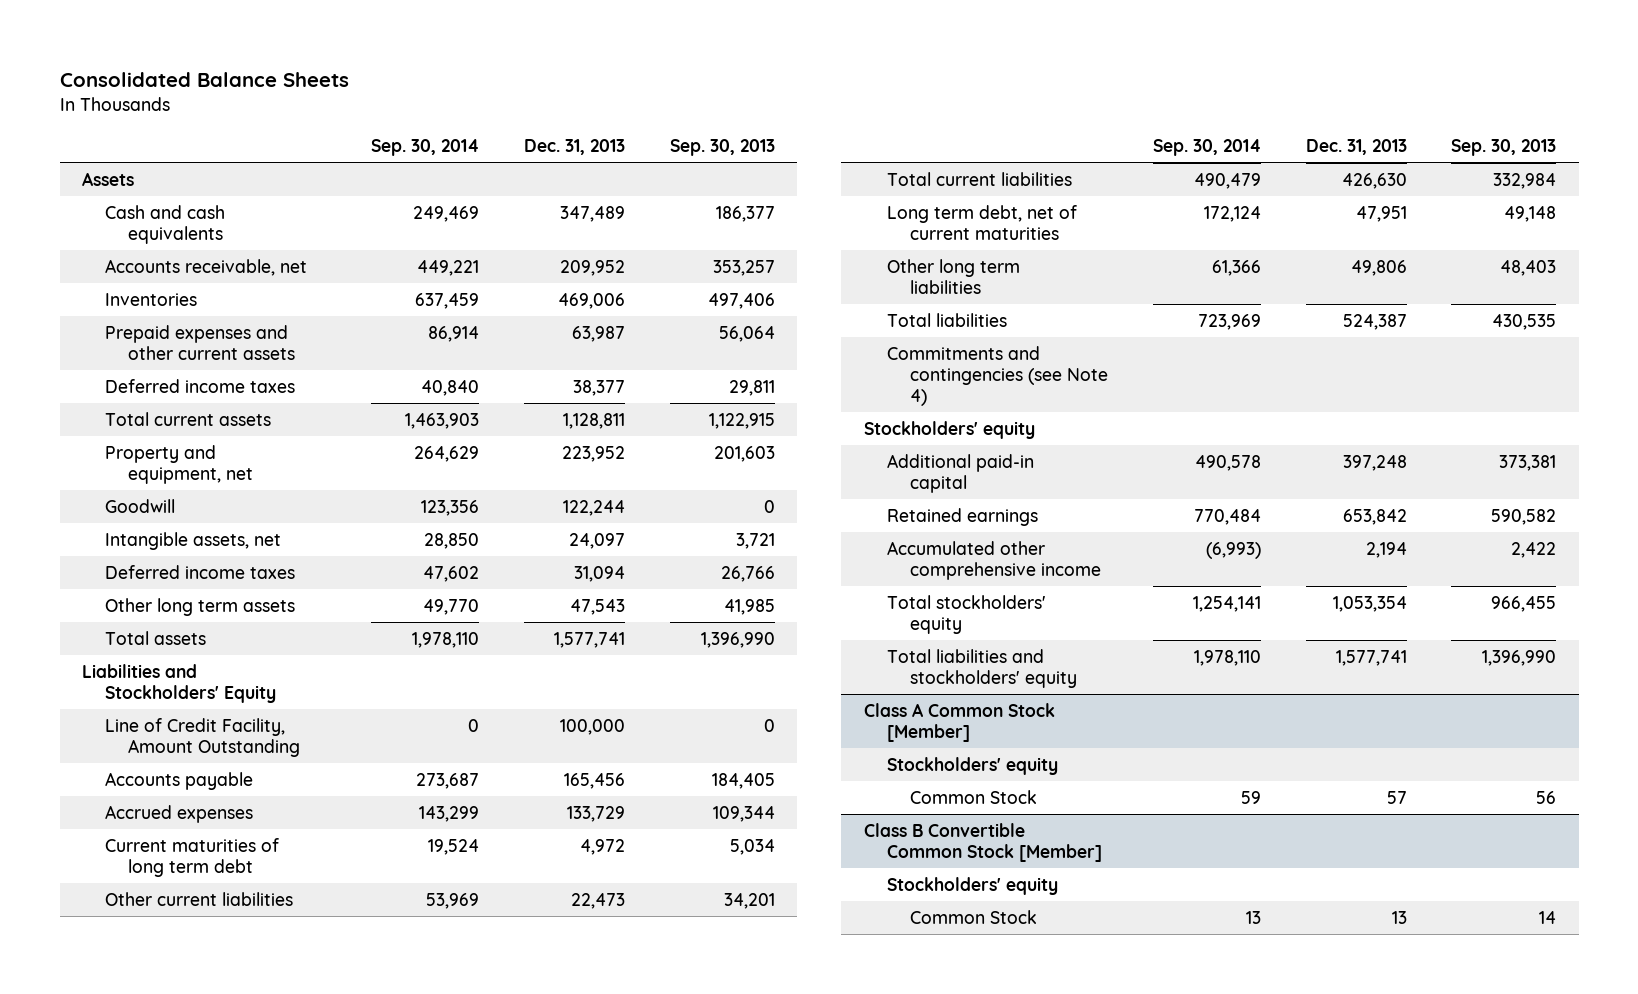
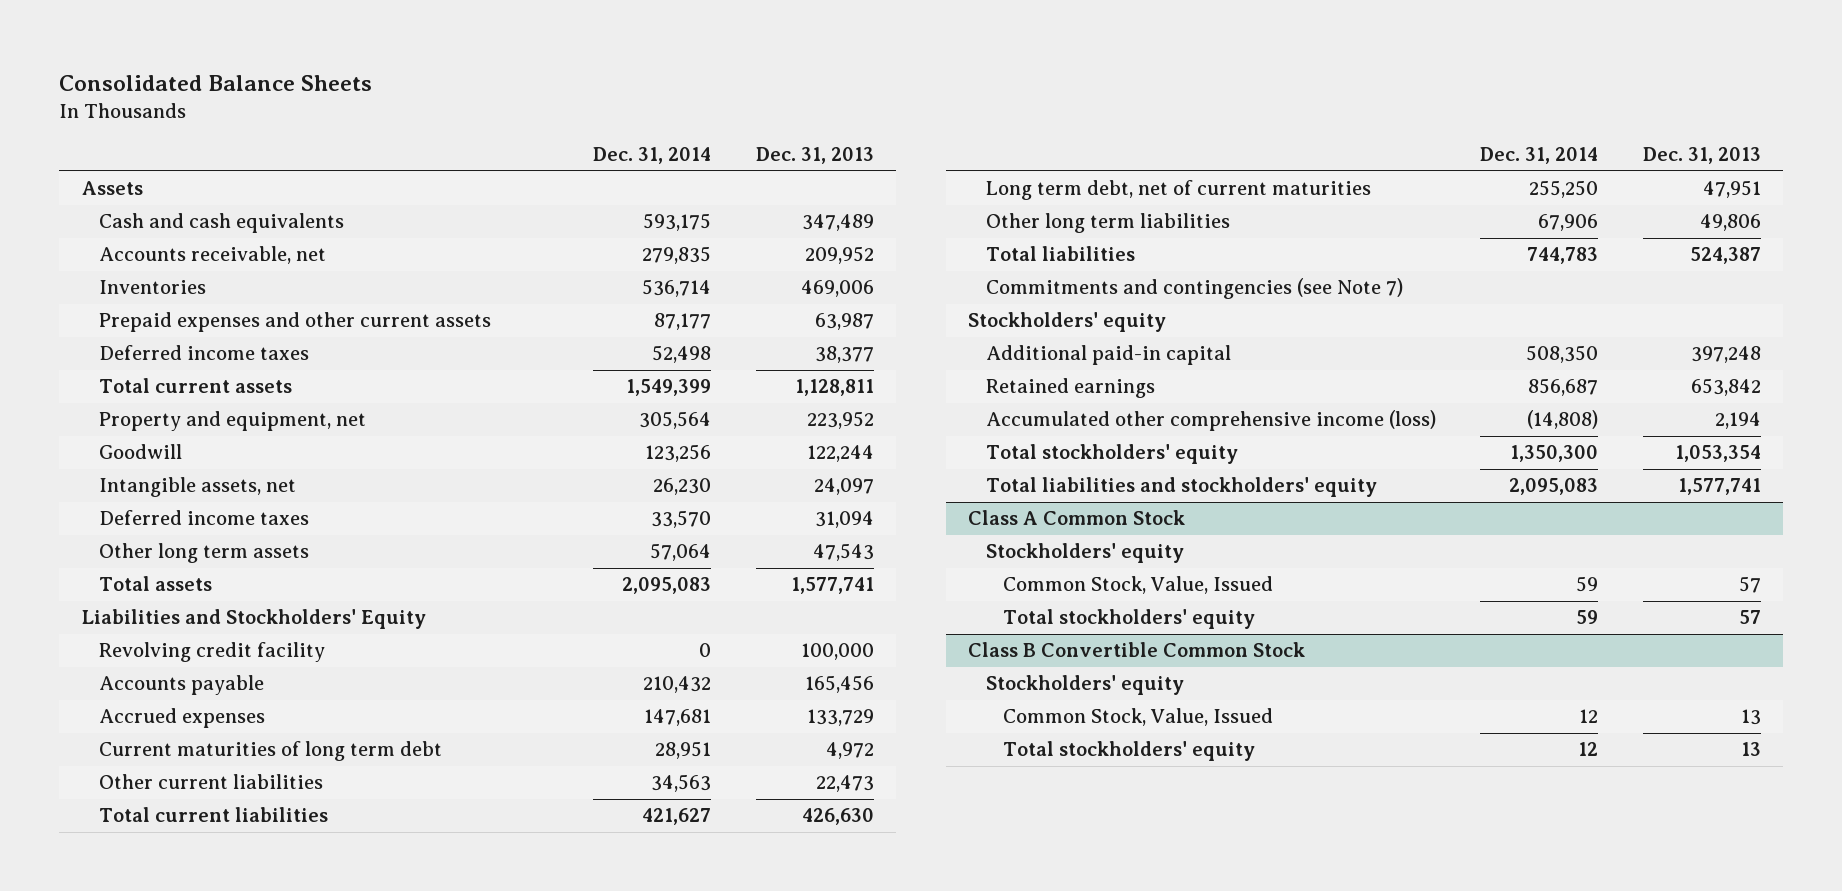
- | Sep. 30, 2014 | Dec. 31, 2013 | Sep. 30, 2013
+ | Dec. 31, 2014 | Dec. 31, 2013
- Line of Credit Facility, Amount Outstanding | 0 | 100,000 | 0
+ Revolving credit facility | 0 | 100,000
- Commitments and contingencies (see Note 4)
+ Commitments and contingencies (see Note 7)
- Accumulated other comprehensive income | (6,993) | 2,194 | 2,422
+ Accumulated other comprehensive income (loss) | (14,808) | 2,194
- Class A Common Stock [Member]
+ Class A Common Stock
- Common Stock | 59 | 57 | 56
- Class B Convertible Common Stock [Member]
+ Common Stock, Value, Issued | 59 | 57
+ Total stockholders' equity | 59 | 57
+ Class B Convertible Common Stock
- Common Stock | 13 | 13 | 14
+ Common Stock, Value, Issued | 12 | 13
+ Total stockholders' equity | 12 | 13

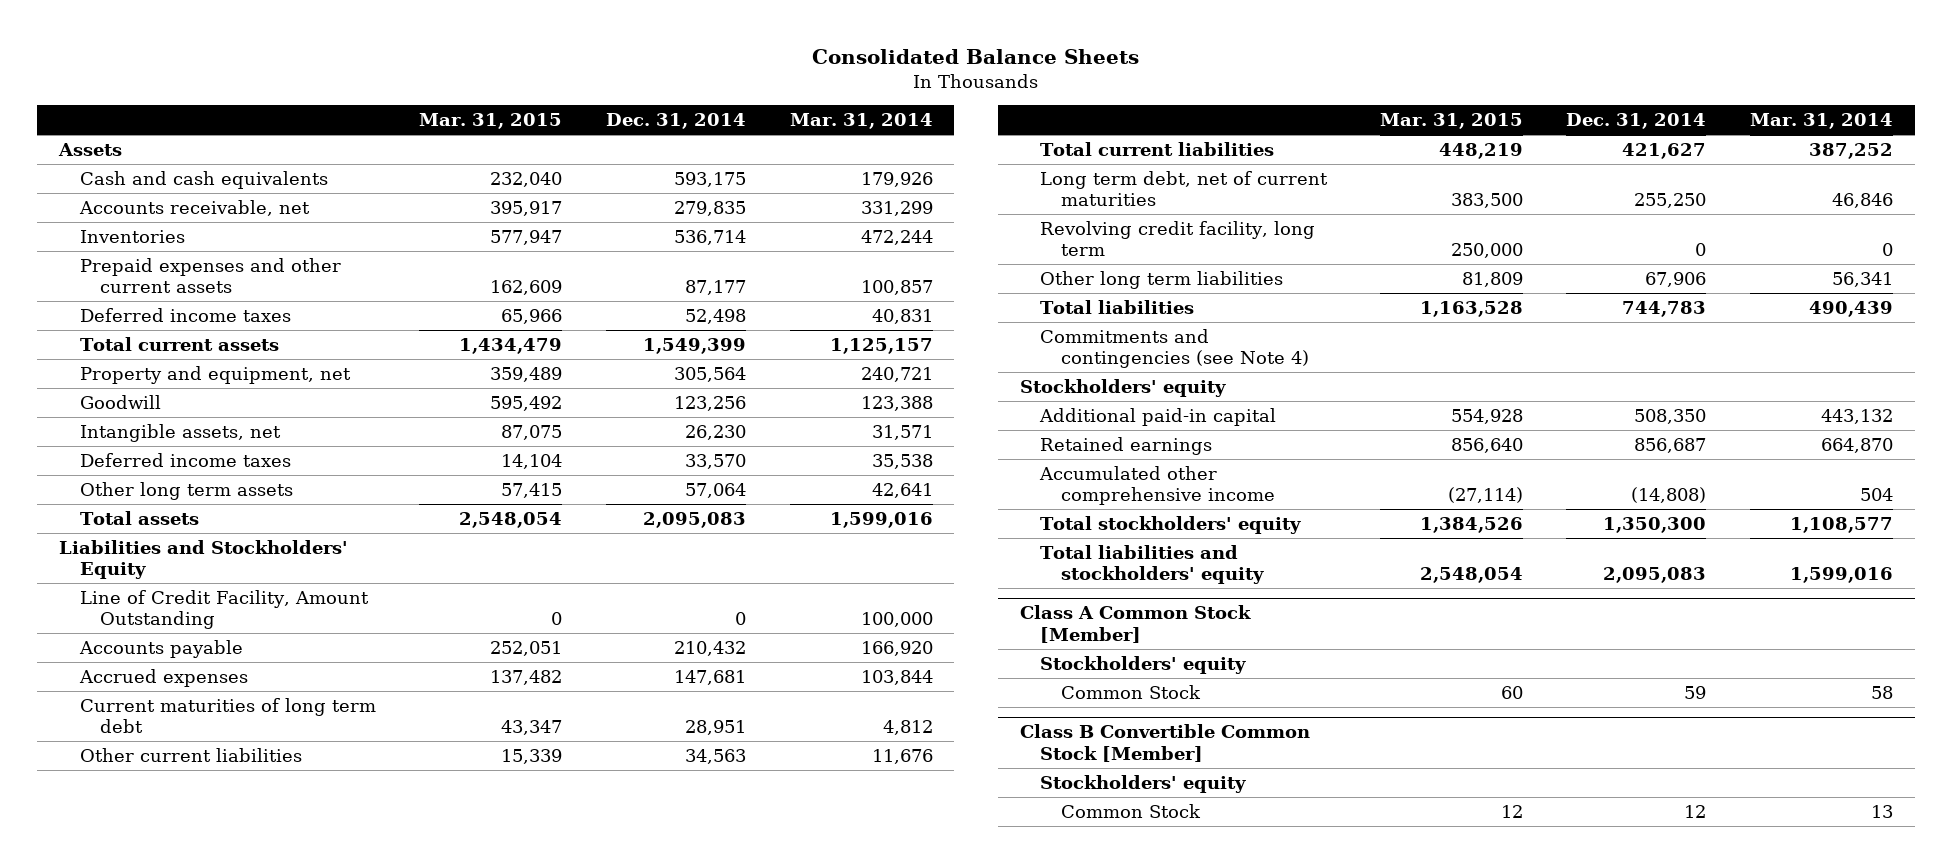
- | Dec. 31, 2014 | Dec. 31, 2013
+ | Mar. 31, 2015 | Dec. 31, 2014 | Mar. 31, 2014
- Revolving credit facility | 0 | 100,000
+ Line of Credit Facility, Amount Outstanding | 0 | 0 | 100,000
+ Revolving credit facility, long term | 250,000 | 0 | 0
- Commitments and contingencies (see Note 7)
+ Commitments and contingencies (see Note 4)
- Accumulated other comprehensive income (loss) | (14,808) | 2,194
+ Accumulated other comprehensive income | (27,114) | (14,808) | 504
- Class A Common Stock
+ Class A Common Stock [Member]
- Common Stock, Value, Issued | 59 | 57
- Total stockholders' equity | 59 | 57
- Class B Convertible Common Stock
+ Common Stock | 60 | 59 | 58
+ Class B Convertible Common Stock [Member]
- Common Stock, Value, Issued | 12 | 13
- Total stockholders' equity | 12 | 13
+ Common Stock | 12 | 12 | 13

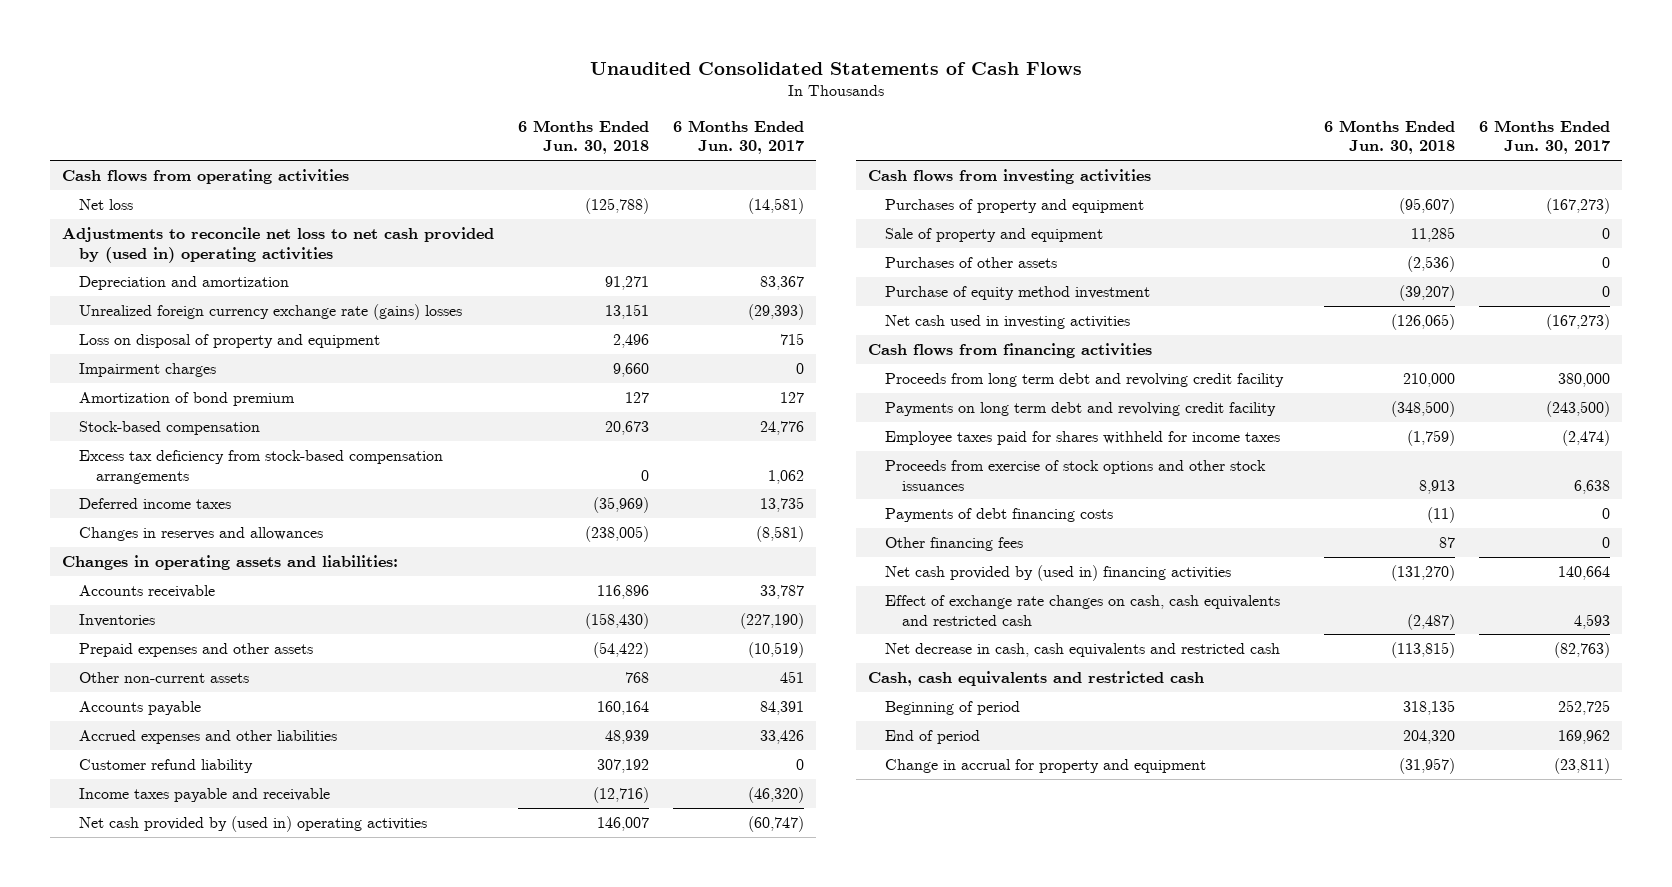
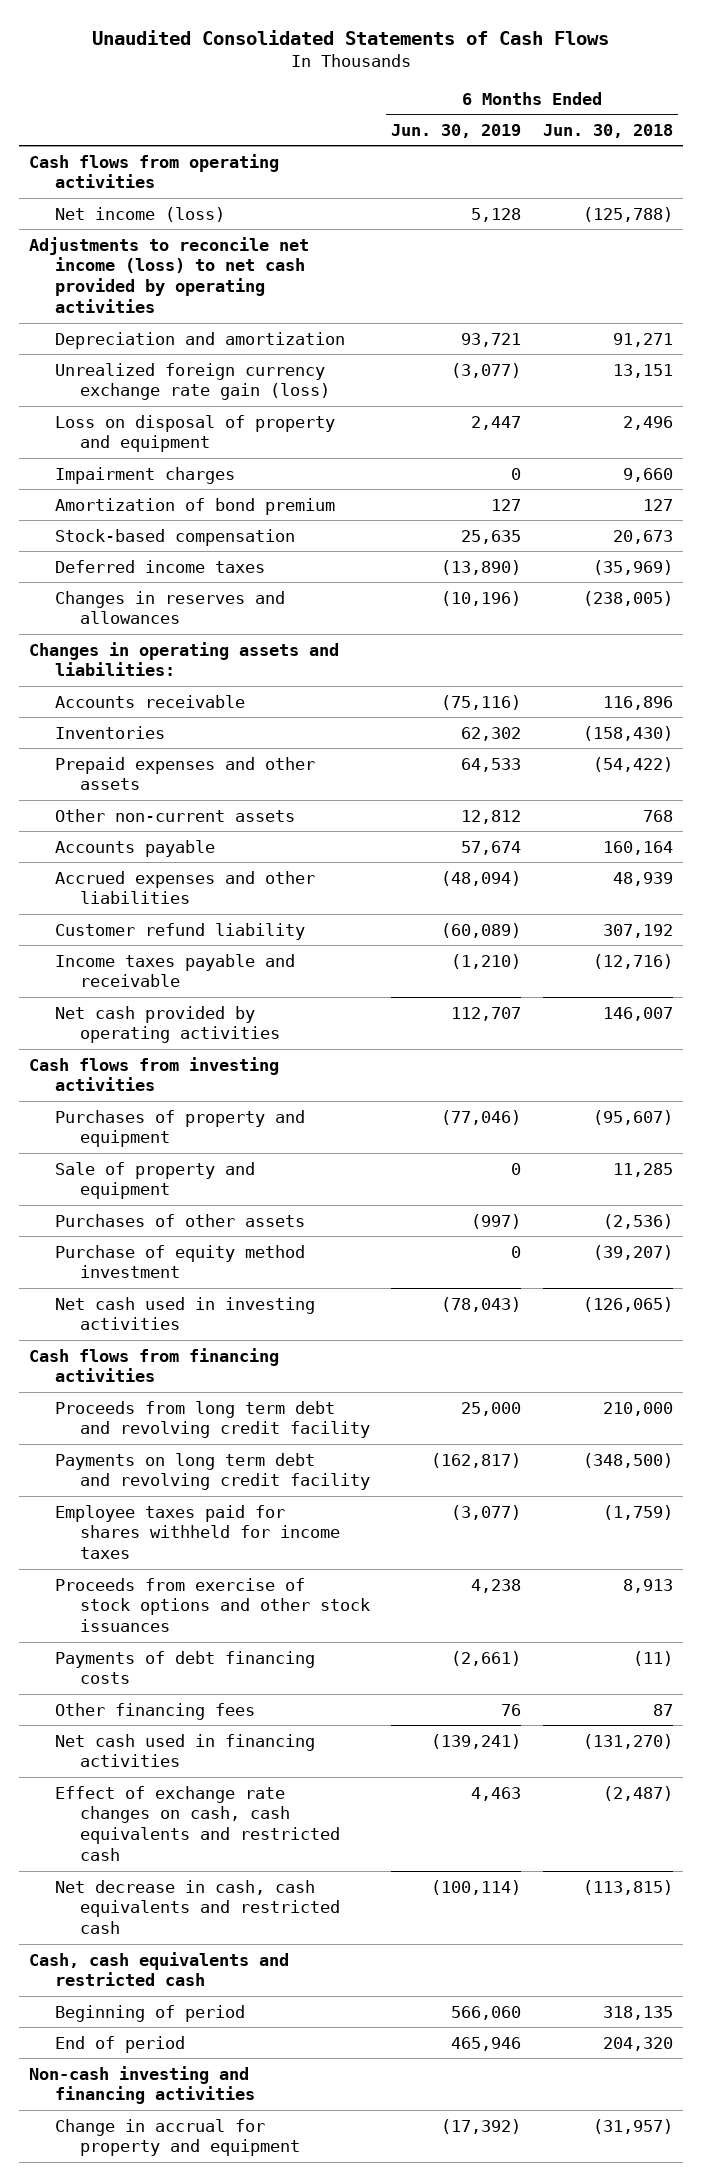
- | 6 Months Ended Jun. 30, 2018 | 6 Months Ended Jun. 30, 2017
+ | 6 Months Ended Jun. 30, 2019 | 6 Months Ended Jun. 30, 2018
- Net loss | (125,788) | (14,581)
- Adjustments to reconcile net loss to net cash provided by (used in) operating activities
+ Net income (loss) | 5,128 | (125,788)
+ Adjustments to reconcile net income (loss) to net cash provided by operating activities
- Unrealized foreign currency exchange rate (gains) losses | 13,151 | (29,393)
+ Unrealized foreign currency exchange rate gain (loss) | (3,077) | 13,151
- Excess tax deficiency from stock-based compensation arrangements | 0 | 1,062
- Net cash provided by (used in) operating activities | 146,007 | (60,747)
+ Net cash provided by operating activities | 112,707 | 146,007
- Net cash provided by (used in) financing activities | (131,270) | 140,664
+ Net cash used in financing activities | (139,241) | (131,270)
+ Non-cash investing and financing activities

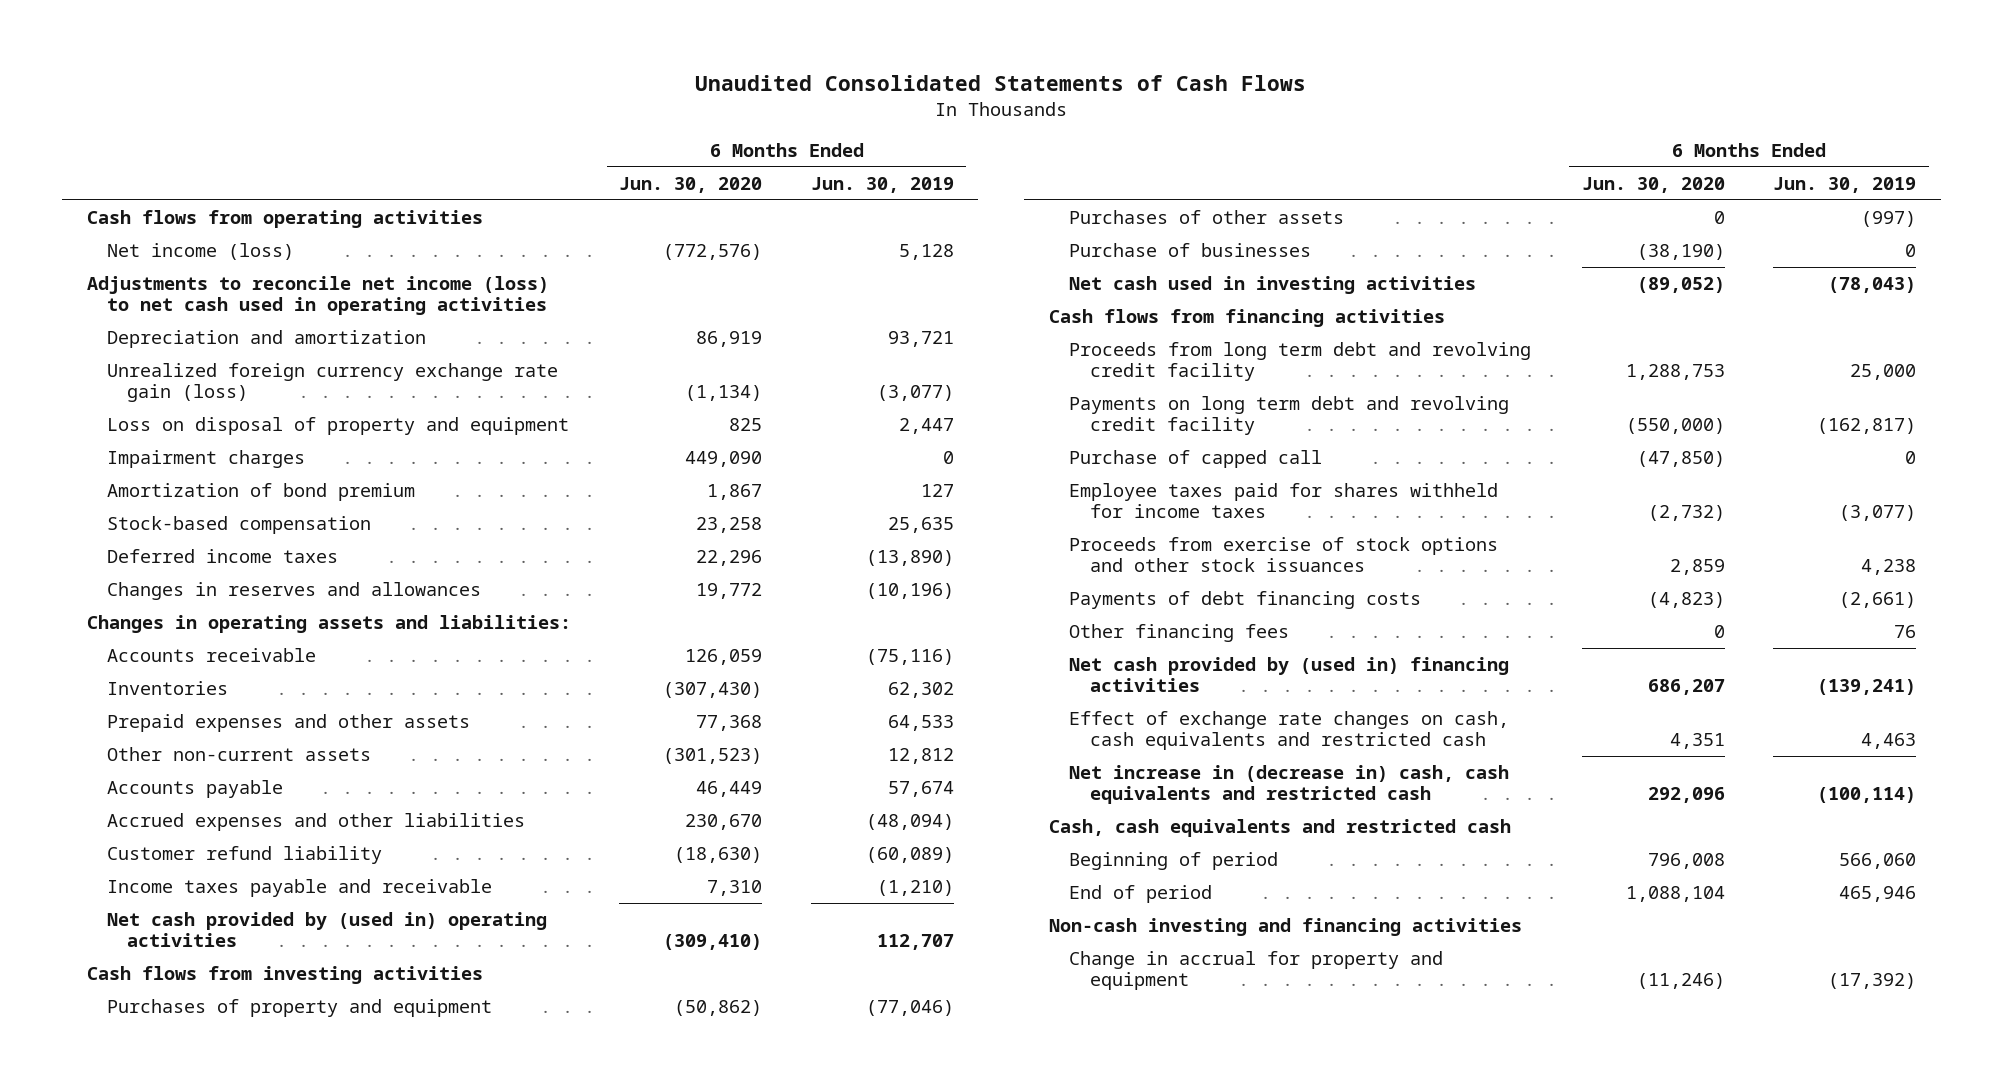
- | 6 Months Ended Jun. 30, 2019 | 6 Months Ended Jun. 30, 2018
+ | 6 Months Ended Jun. 30, 2020 | 6 Months Ended Jun. 30, 2019
- Adjustments to reconcile net income (loss) to net cash provided by operating activities
+ Adjustments to reconcile net income (loss) to net cash used in operating activities
- Net cash provided by operating activities | 112,707 | 146,007
+ Net cash provided by (used in) operating activities | (309,410) | 112,707
- Sale of property and equipment | 0 | 11,285
- Purchase of equity method investment | 0 | (39,207)
+ Purchase of businesses | (38,190) | 0
+ Purchase of capped call | (47,850) | 0
- Net cash used in financing activities | (139,241) | (131,270)
+ Net cash provided by (used in) financing activities | 686,207 | (139,241)
- Net decrease in cash, cash equivalents and restricted cash | (100,114) | (113,815)
+ Net increase in (decrease in) cash, cash equivalents and restricted cash | 292,096 | (100,114)

